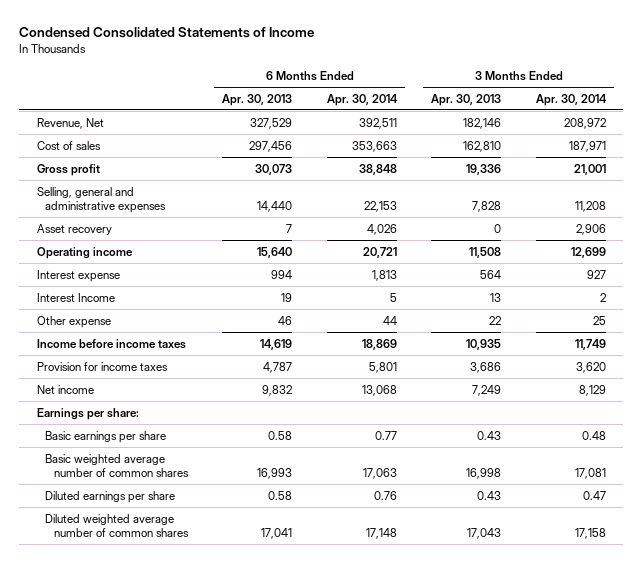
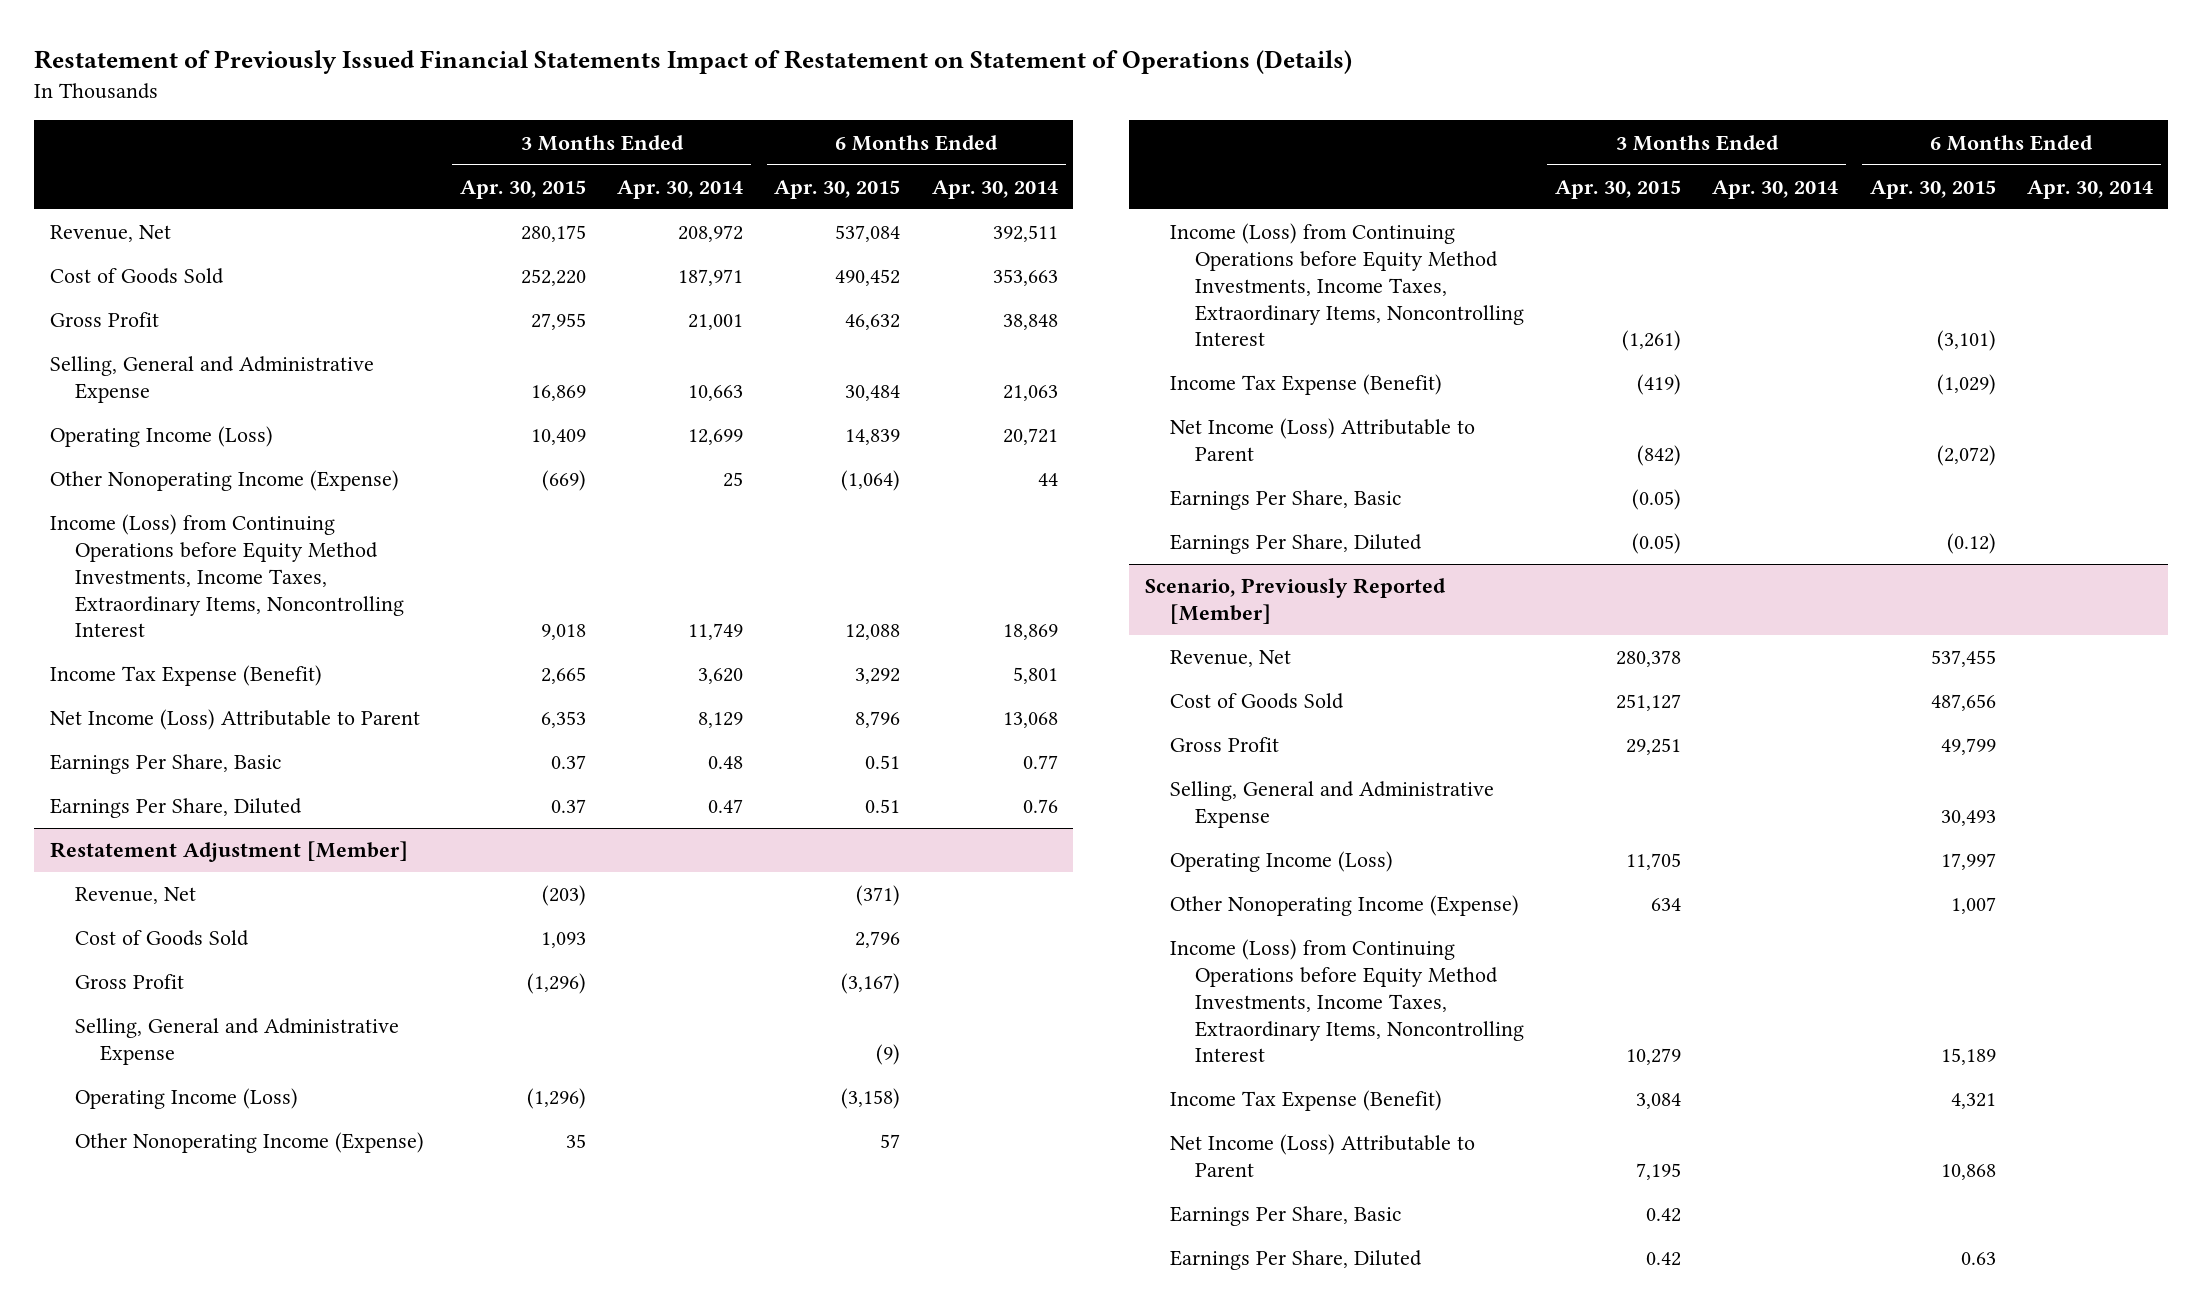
- Condensed Consolidated Statements of Income
+ Restatement of Previously Issued Financial Statements Impact of Restatement on Statement of Operations (Details)
- | 6 Months Ended Apr. 30, 2013 | 6 Months Ended Apr. 30, 2014 | 3 Months Ended Apr. 30, 2013 | 3 Months Ended Apr. 30, 2014
+ | 3 Months Ended Apr. 30, 2015 | 3 Months Ended Apr. 30, 2014 | 6 Months Ended Apr. 30, 2015 | 6 Months Ended Apr. 30, 2014
- Cost of sales | 297,456 | 353,663 | 162,810 | 187,971
- Gross profit | 30,073 | 38,848 | 19,336 | 21,001
- Selling, general and administrative expenses | 14,440 | 22,153 | 7,828 | 11,208
- Asset recovery | 7 | 4,026 | 0 | 2,906
- Operating income | 15,640 | 20,721 | 11,508 | 12,699
- Interest expense | 994 | 1,813 | 564 | 927
- Interest Income | 19 | 5 | 13 | 2
- Other expense | 46 | 44 | 22 | 25
- Income before income taxes | 14,619 | 18,869 | 10,935 | 11,749
- Provision for income taxes | 4,787 | 5,801 | 3,686 | 3,620
- Net income | 9,832 | 13,068 | 7,249 | 8,129
- Earnings per share:
- Basic earnings per share | 0.58 | 0.77 | 0.43 | 0.48
- Basic weighted average number of common shares | 16,993 | 17,063 | 16,998 | 17,081
- Diluted earnings per share | 0.58 | 0.76 | 0.43 | 0.47
- Diluted weighted average number of common shares | 17,041 | 17,148 | 17,043 | 17,158
+ Cost of Goods Sold | 252,220 | 187,971 | 490,452 | 353,663
+ Gross Profit | 27,955 | 21,001 | 46,632 | 38,848
+ Selling, General and Administrative Expense | 16,869 | 10,663 | 30,484 | 21,063
+ Operating Income (Loss) | 10,409 | 12,699 | 14,839 | 20,721
+ Other Nonoperating Income (Expense) | (669) | 25 | (1,064) | 44
+ Income (Loss) from Continuing Operations before Equity Method Investments, Income Taxes, Extraordinary Items, Noncontrolling Interest | 9,018 | 11,749 | 12,088 | 18,869
+ Income Tax Expense (Benefit) | 2,665 | 3,620 | 3,292 | 5,801
+ Net Income (Loss) Attributable to Parent | 6,353 | 8,129 | 8,796 | 13,068
+ Earnings Per Share, Basic | 0.37 | 0.48 | 0.51 | 0.77
+ Earnings Per Share, Diluted | 0.37 | 0.47 | 0.51 | 0.76
+ Restatement Adjustment [Member]
+ Revenue, Net | (203) | | (371) |
+ Cost of Goods Sold | 1,093 | | 2,796 |
+ Gross Profit | (1,296) | | (3,167) |
+ Selling, General and Administrative Expense | | | (9) |
+ Operating Income (Loss) | (1,296) | | (3,158) |
+ Other Nonoperating Income (Expense) | 35 | | 57 |
+ Income (Loss) from Continuing Operations before Equity Method Investments, Income Taxes, Extraordinary Items, Noncontrolling Interest | (1,261) | | (3,101) |
+ Income Tax Expense (Benefit) | (419) | | (1,029) |
+ Net Income (Loss) Attributable to Parent | (842) | | (2,072) |
+ Earnings Per Share, Basic | (0.05) | | |
+ Earnings Per Share, Diluted | (0.05) | | (0.12) |
+ Scenario, Previously Reported [Member]
+ Revenue, Net | 280,378 | | 537,455 |
+ Cost of Goods Sold | 251,127 | | 487,656 |
+ Gross Profit | 29,251 | | 49,799 |
+ Selling, General and Administrative Expense | | | 30,493 |
+ Operating Income (Loss) | 11,705 | | 17,997 |
+ Other Nonoperating Income (Expense) | 634 | | 1,007 |
+ Income (Loss) from Continuing Operations before Equity Method Investments, Income Taxes, Extraordinary Items, Noncontrolling Interest | 10,279 | | 15,189 |
+ Income Tax Expense (Benefit) | 3,084 | | 4,321 |
+ Net Income (Loss) Attributable to Parent | 7,195 | | 10,868 |
+ Earnings Per Share, Basic | 0.42 | | |
+ Earnings Per Share, Diluted | 0.42 | | 0.63 |

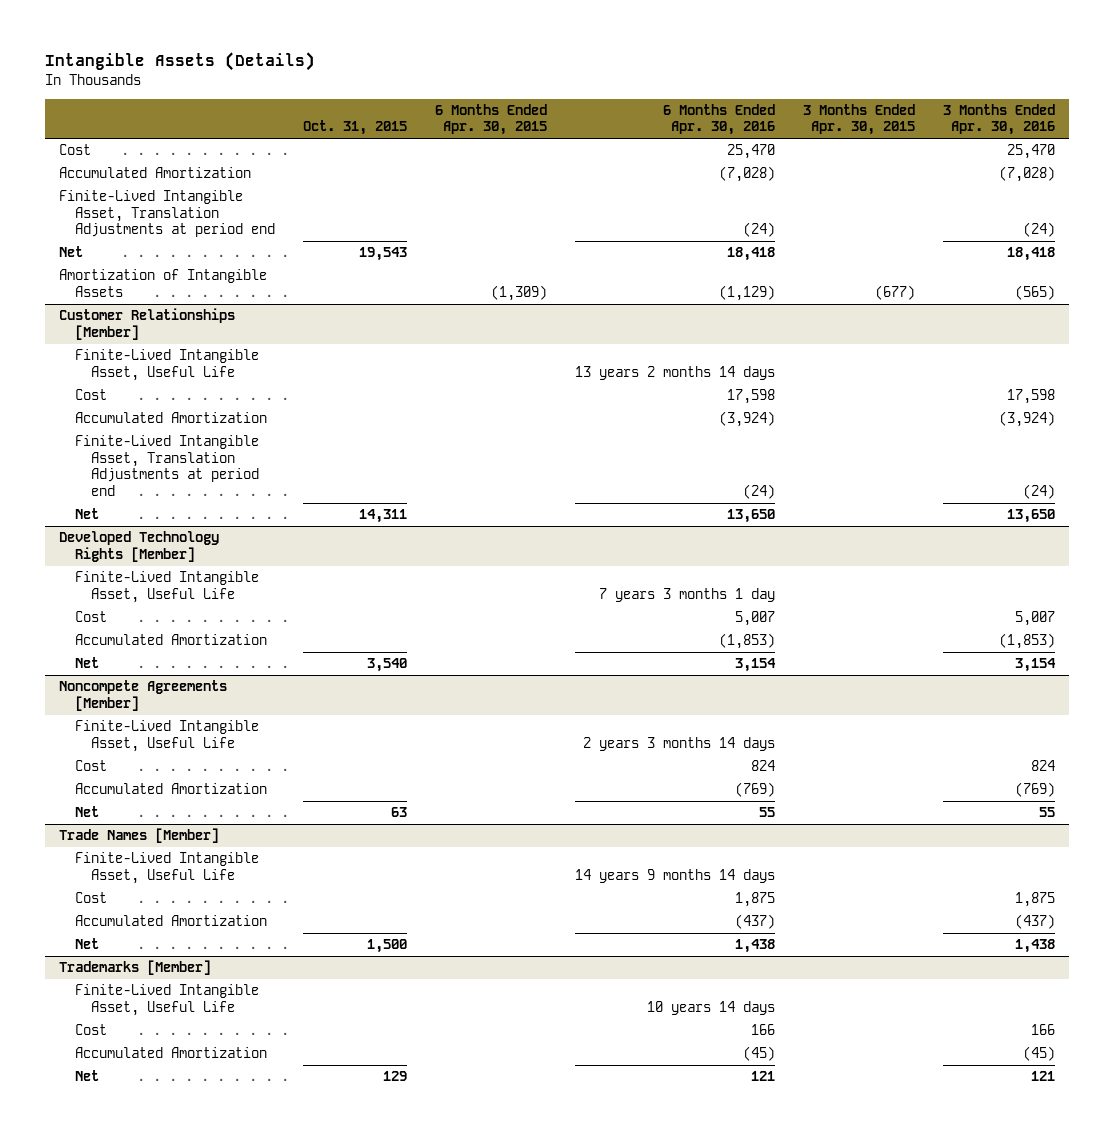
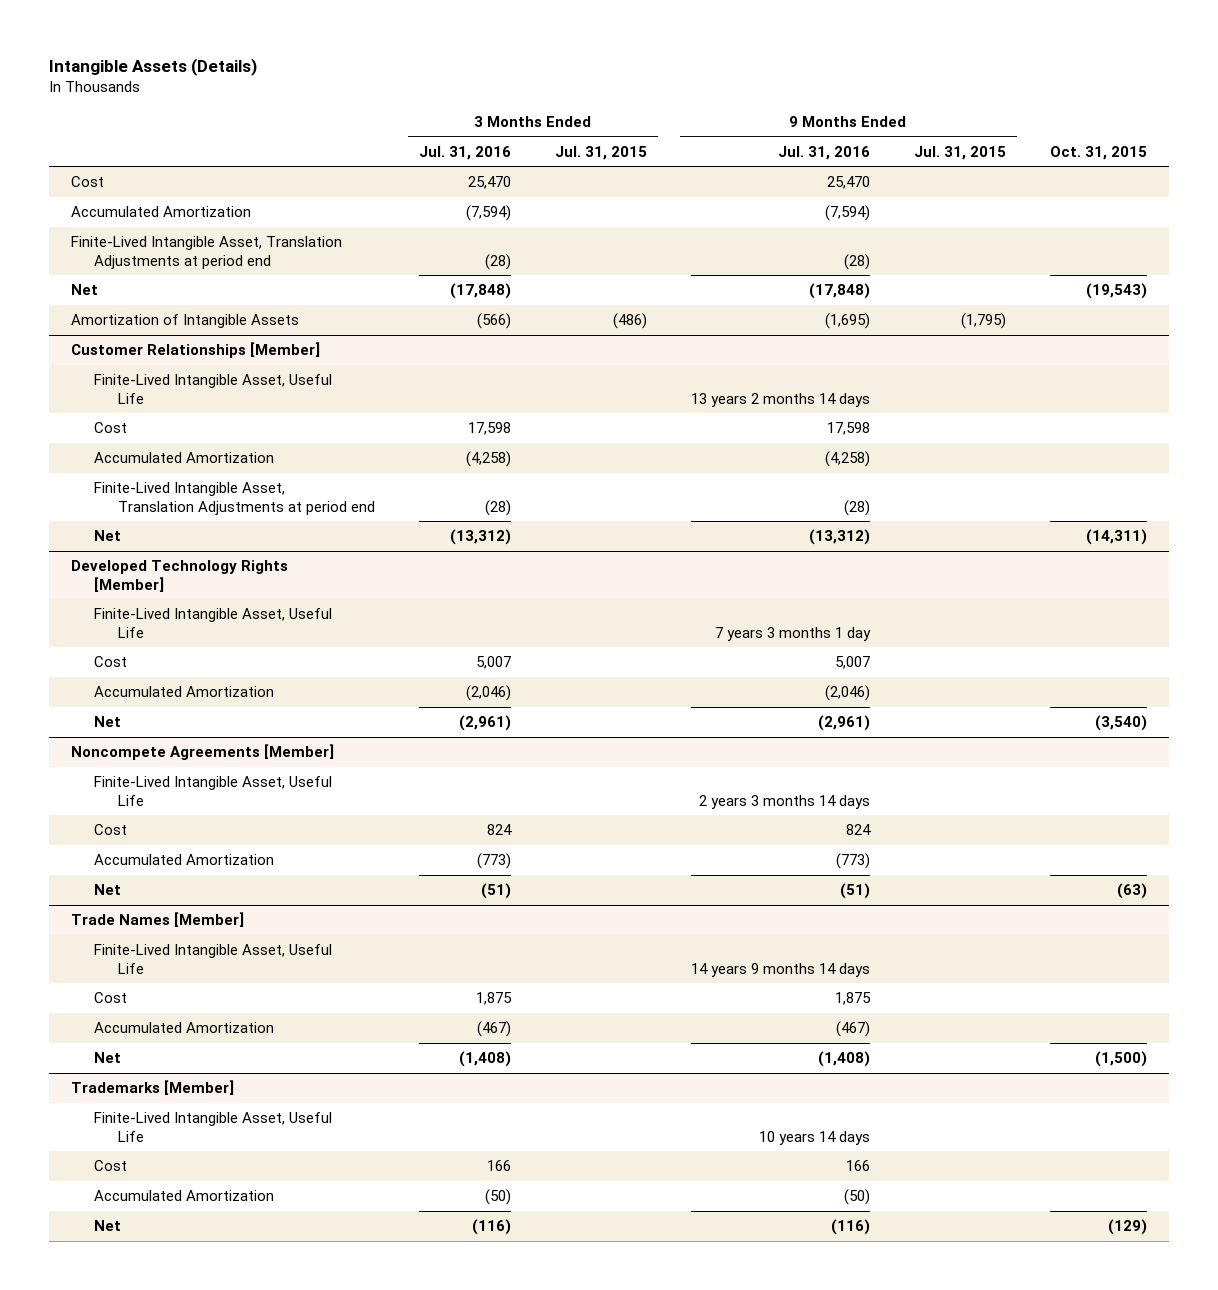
- | Oct. 31, 2015 | 6 Months Ended Apr. 30, 2015 | 6 Months Ended Apr. 30, 2016 | 3 Months Ended Apr. 30, 2015 | 3 Months Ended Apr. 30, 2016
+ | 3 Months Ended Jul. 31, 2016 | 3 Months Ended Jul. 31, 2015 | 9 Months Ended Jul. 31, 2016 | 9 Months Ended Jul. 31, 2015 | Oct. 31, 2015
- Net | 19,543 | | 18,418 | | 18,418
+ Net | (17,848) | | (17,848) | | (19,543)
@ Customer Relationships [Member]
- Net | 14,311 | | 13,650 | | 13,650
+ Net | (13,312) | | (13,312) | | (14,311)
@ Developed Technology Rights [Member]
- Net | 3,540 | | 3,154 | | 3,154
+ Net | (2,961) | | (2,961) | | (3,540)
@ Noncompete Agreements [Member]
- Net | 63 | | 55 | | 55
+ Net | (51) | | (51) | | (63)
@ Trade Names [Member]
- Net | 1,500 | | 1,438 | | 1,438
+ Net | (1,408) | | (1,408) | | (1,500)
@ Trademarks [Member]
- Net | 129 | | 121 | | 121
+ Net | (116) | | (116) | | (129)

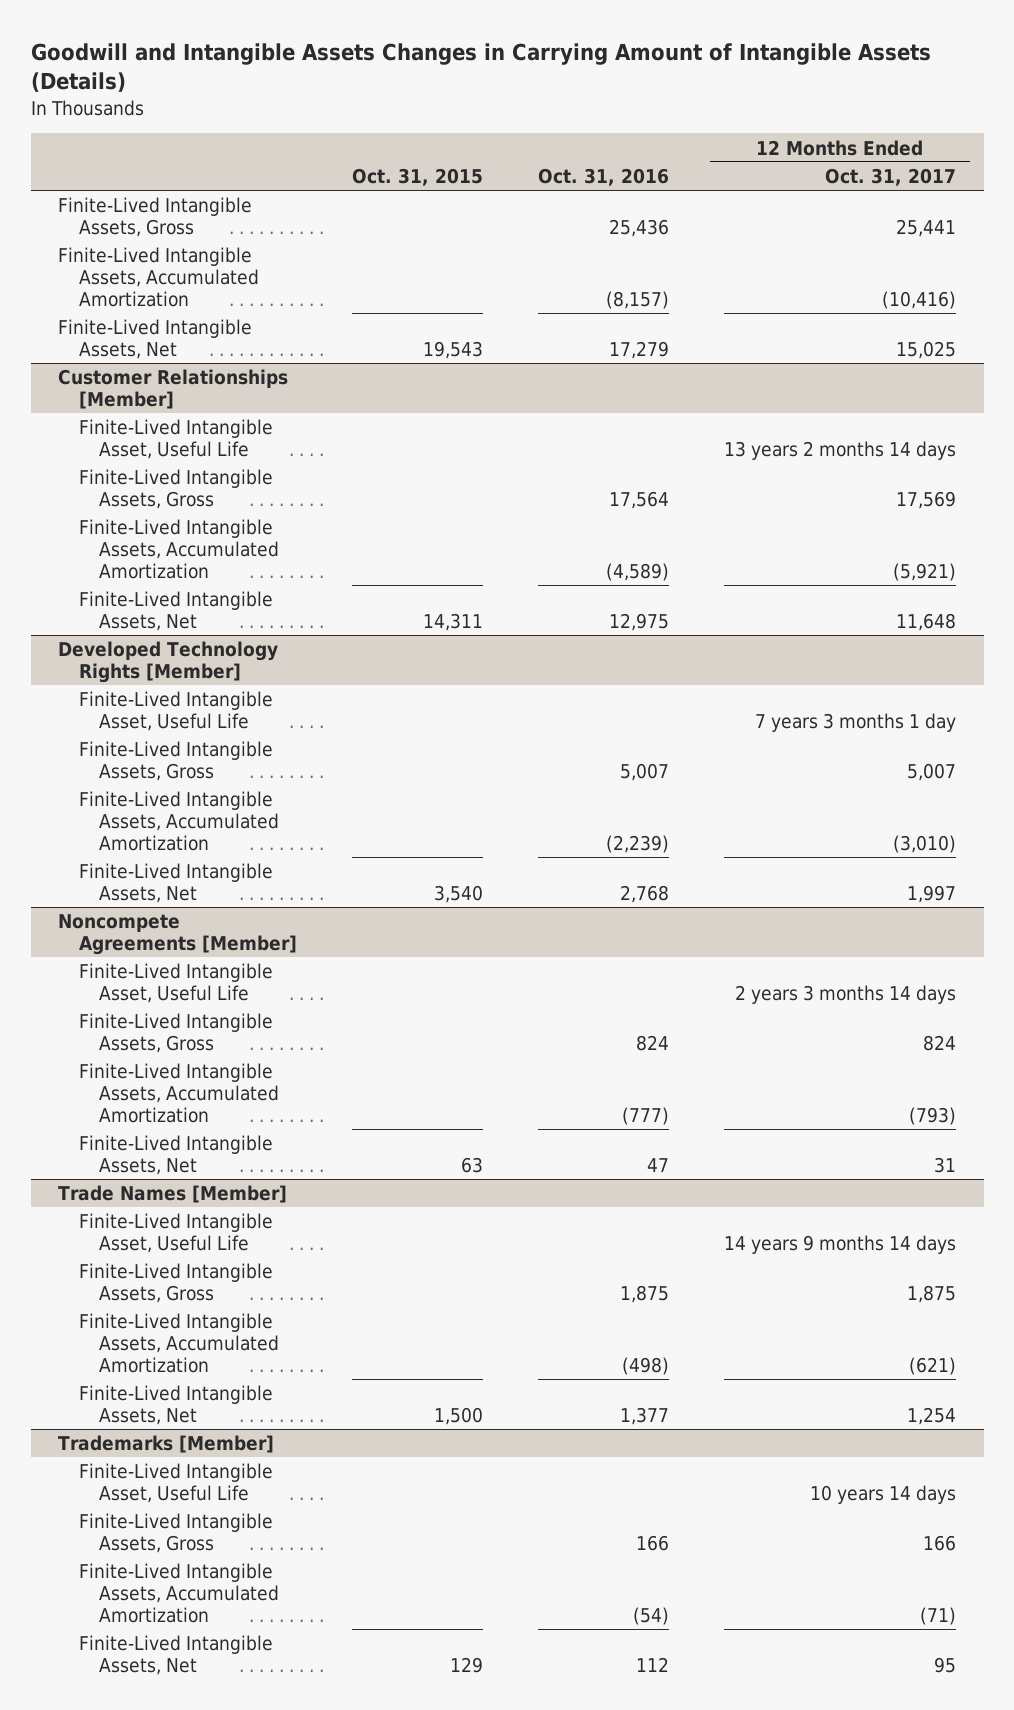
- Intangible Assets (Details)
+ Goodwill and Intangible Assets Changes in Carrying Amount of Intangible Assets (Details)
- | 3 Months Ended Jul. 31, 2016 | 3 Months Ended Jul. 31, 2015 | 9 Months Ended Jul. 31, 2016 | 9 Months Ended Jul. 31, 2015 | Oct. 31, 2015
+ | Oct. 31, 2015 | Oct. 31, 2016 | 12 Months Ended Oct. 31, 2017
- Cost | 25,470 | | 25,470 | |
- Accumulated Amortization | (7,594) | | (7,594) | |
- Finite-Lived Intangible Asset, Translation Adjustments at period end | (28) | | (28) | |
- Net | (17,848) | | (17,848) | | (19,543)
- Amortization of Intangible Assets | (566) | (486) | (1,695) | (1,795) |
+ Finite-Lived Intangible Assets, Gross | | 25,436 | 25,441
+ Finite-Lived Intangible Assets, Accumulated Amortization | | (8,157) | (10,416)
+ Finite-Lived Intangible Assets, Net | 19,543 | 17,279 | 15,025
@ Customer Relationships [Member]
- Cost | 17,598 | | 17,598 | |
- Accumulated Amortization | (4,258) | | (4,258) | |
- Finite-Lived Intangible Asset, Translation Adjustments at period end | (28) | | (28) | |
- Net | (13,312) | | (13,312) | | (14,311)
+ Finite-Lived Intangible Assets, Gross | | 17,564 | 17,569
+ Finite-Lived Intangible Assets, Accumulated Amortization | | (4,589) | (5,921)
+ Finite-Lived Intangible Assets, Net | 14,311 | 12,975 | 11,648
@ Developed Technology Rights [Member]
- Cost | 5,007 | | 5,007 | |
- Accumulated Amortization | (2,046) | | (2,046) | |
- Net | (2,961) | | (2,961) | | (3,540)
+ Finite-Lived Intangible Assets, Gross | | 5,007 | 5,007
+ Finite-Lived Intangible Assets, Accumulated Amortization | | (2,239) | (3,010)
+ Finite-Lived Intangible Assets, Net | 3,540 | 2,768 | 1,997
@ Noncompete Agreements [Member]
- Cost | 824 | | 824 | |
- Accumulated Amortization | (773) | | (773) | |
- Net | (51) | | (51) | | (63)
+ Finite-Lived Intangible Assets, Gross | | 824 | 824
+ Finite-Lived Intangible Assets, Accumulated Amortization | | (777) | (793)
+ Finite-Lived Intangible Assets, Net | 63 | 47 | 31
@ Trade Names [Member]
- Cost | 1,875 | | 1,875 | |
- Accumulated Amortization | (467) | | (467) | |
- Net | (1,408) | | (1,408) | | (1,500)
+ Finite-Lived Intangible Assets, Gross | | 1,875 | 1,875
+ Finite-Lived Intangible Assets, Accumulated Amortization | | (498) | (621)
+ Finite-Lived Intangible Assets, Net | 1,500 | 1,377 | 1,254
@ Trademarks [Member]
- Cost | 166 | | 166 | |
- Accumulated Amortization | (50) | | (50) | |
- Net | (116) | | (116) | | (129)
+ Finite-Lived Intangible Assets, Gross | | 166 | 166
+ Finite-Lived Intangible Assets, Accumulated Amortization | | (54) | (71)
+ Finite-Lived Intangible Assets, Net | 129 | 112 | 95

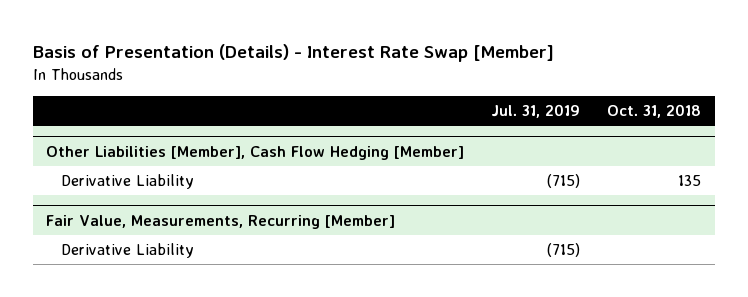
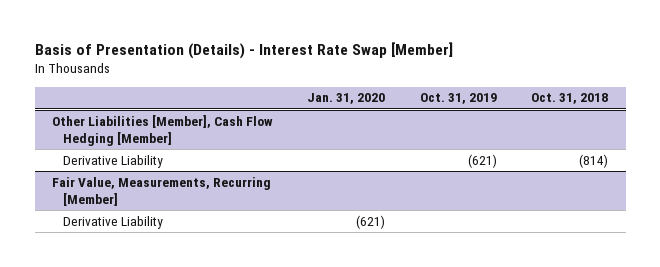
- | Jul. 31, 2019 | Oct. 31, 2018
+ | Jan. 31, 2020 | Oct. 31, 2019 | Oct. 31, 2018
@ Other Liabilities [Member], Cash Flow Hedging [Member]
- Derivative Liability | (715) | 135
+ Derivative Liability | | (621) | (814)

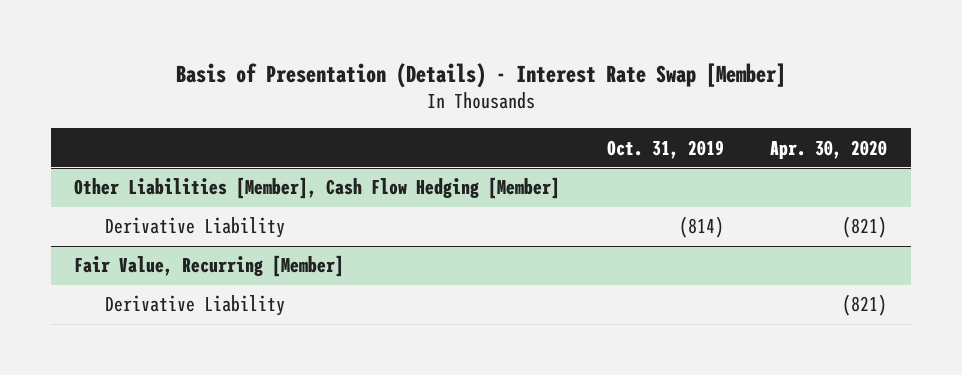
- | Jan. 31, 2020 | Oct. 31, 2019 | Oct. 31, 2018
+ | Oct. 31, 2019 | Apr. 30, 2020
@ Other Liabilities [Member], Cash Flow Hedging [Member]
- Derivative Liability | | (621) | (814)
- Fair Value, Measurements, Recurring [Member]
@ Other Liabilities [Member], Cash Flow Hedging [Member]
+ Derivative Liability | (814) | (821)
+ Fair Value, Recurring [Member]

